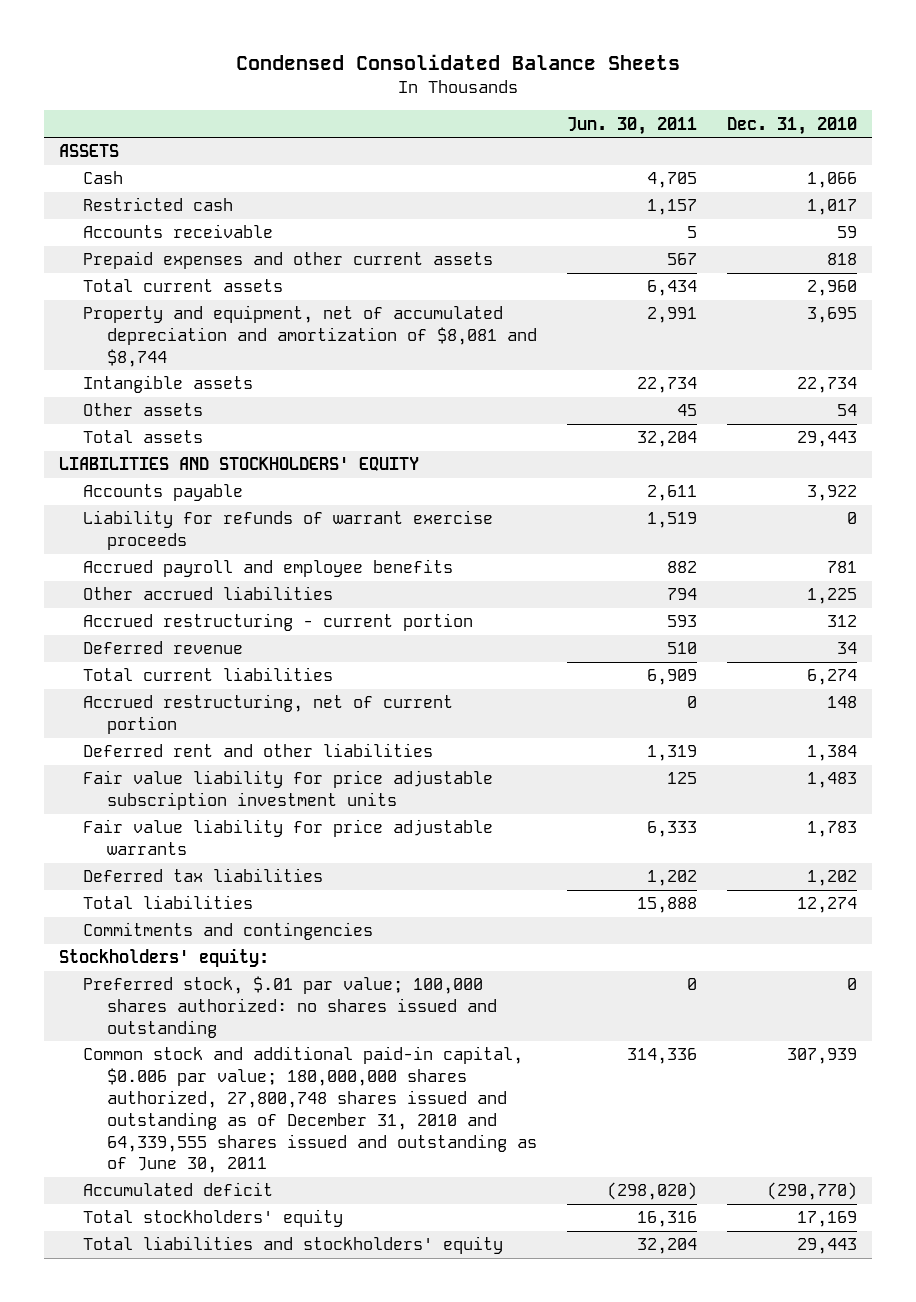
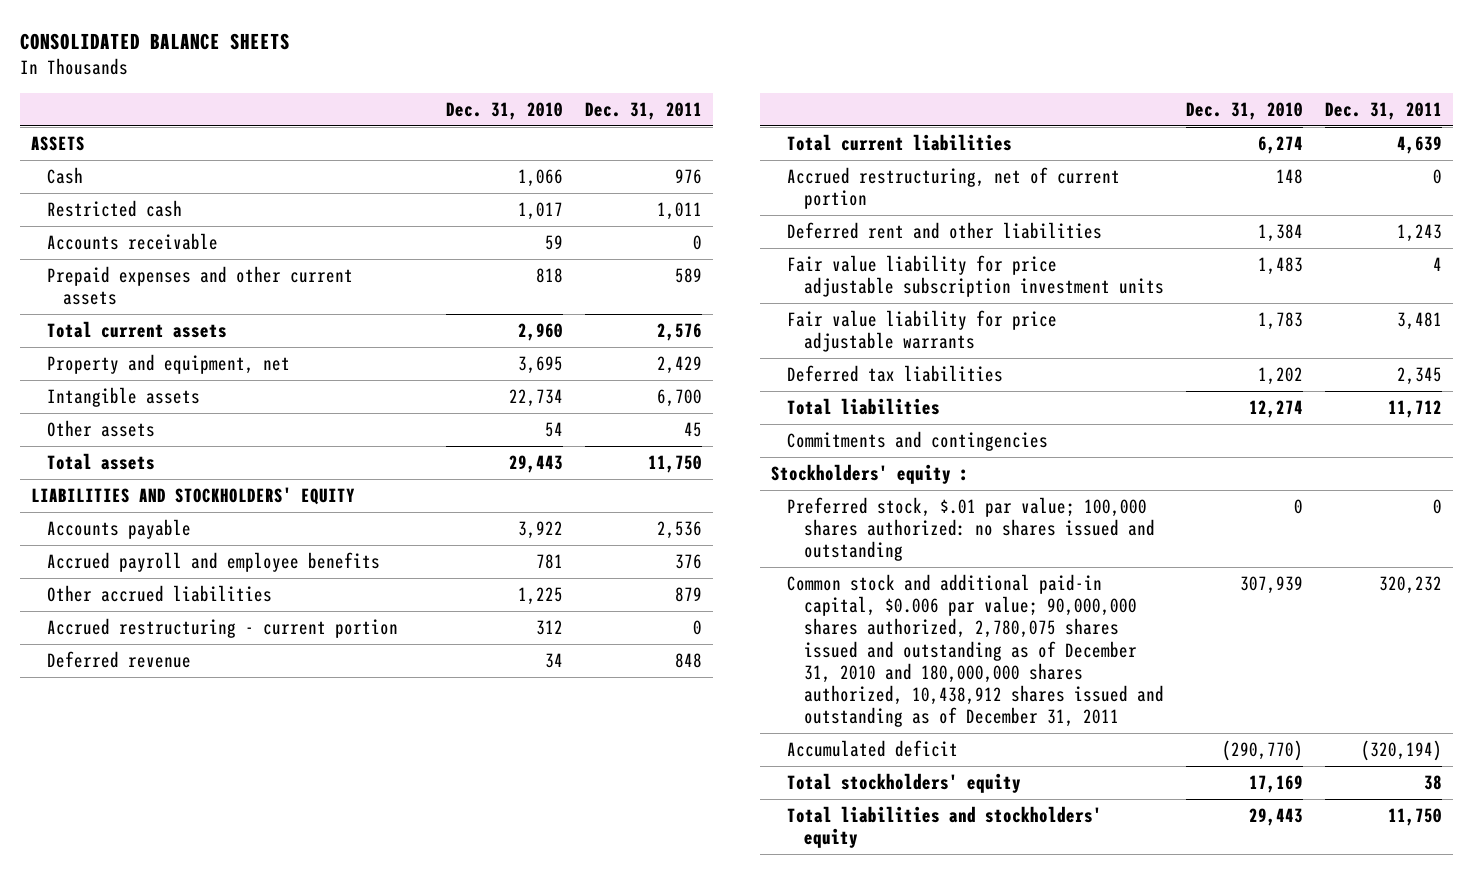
- Condensed Consolidated Balance Sheets
+ CONSOLIDATED BALANCE SHEETS
- | Jun. 30, 2011 | Dec. 31, 2010
+ | Dec. 31, 2010 | Dec. 31, 2011
- Property and equipment, net of accumulated depreciation and amortization of $8,081 and $8,744 | 2,991 | 3,695
+ Property and equipment, net | 3,695 | 2,429
- Liability for refunds of warrant exercise proceeds | 1,519 | 0
- Stockholders' equity:
+ Stockholders' equity :
- Common stock and additional paid-in capital, $0.006 par value; 180,000,000 shares authorized, 27,800,748 shares issued and outstanding as of December 31, 2010 and 64,339,555 shares issued and outstanding as of June 30, 2011 | 314,336 | 307,939
+ Common stock and additional paid-in capital, $0.006 par value; 90,000,000 shares authorized, 2,780,075 shares issued and outstanding as of December 31, 2010 and 180,000,000 shares authorized, 10,438,912 shares issued and outstanding as of December 31, 2011 | 307,939 | 320,232

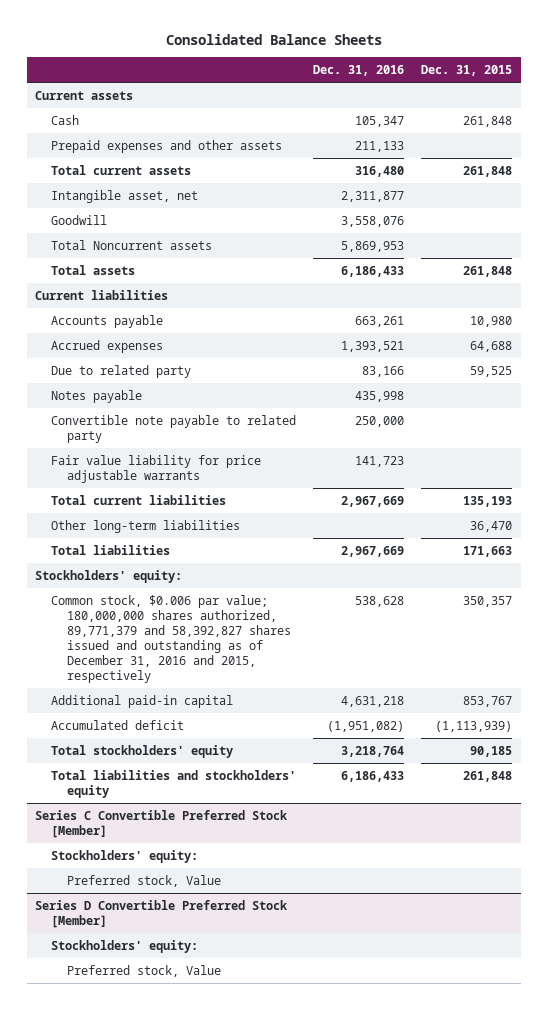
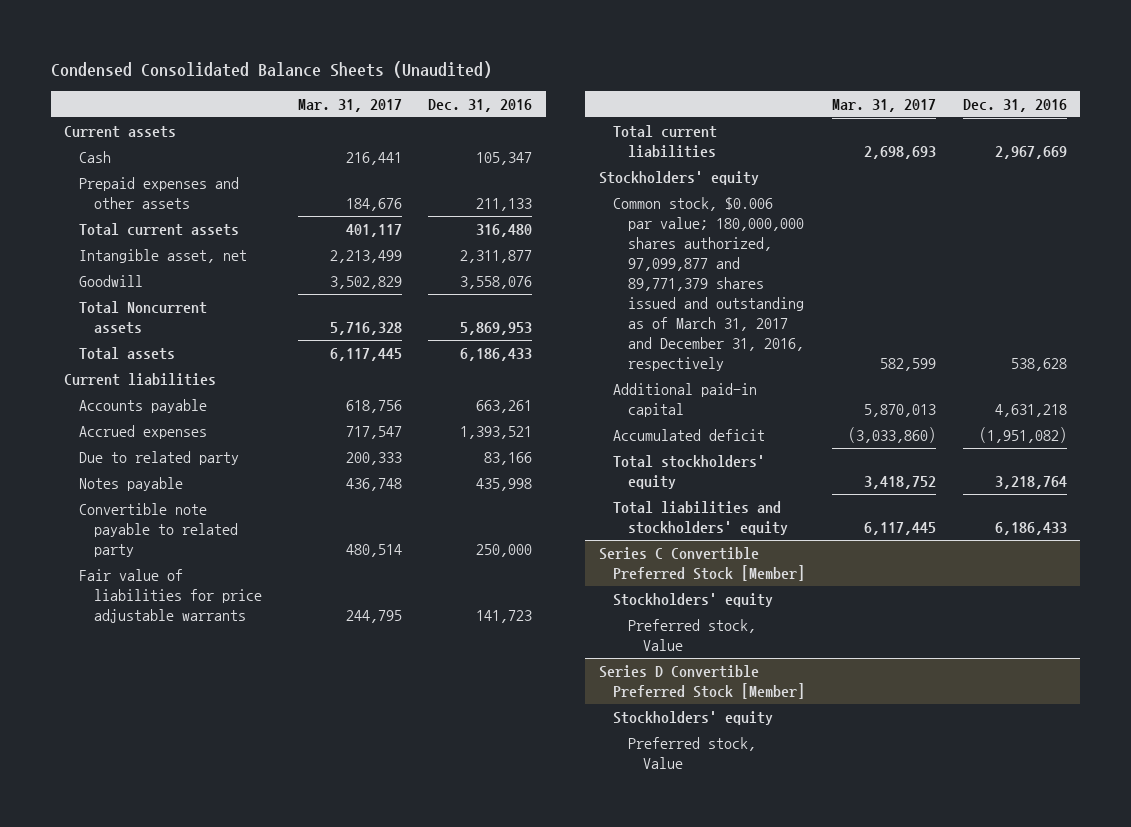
- Consolidated Balance Sheets
+ Condensed Consolidated Balance Sheets (Unaudited)
- | Dec. 31, 2016 | Dec. 31, 2015
+ | Mar. 31, 2017 | Dec. 31, 2016
- Fair value liability for price adjustable warrants | 141,723 |
+ Fair value of liabilities for price adjustable warrants | 244,795 | 141,723
- Other long-term liabilities | | 36,470
- Total liabilities | 2,967,669 | 171,663
- Stockholders' equity:
- Common stock, $0.006 par value; 180,000,000 shares authorized, 89,771,379 and 58,392,827 shares issued and outstanding as of December 31, 2016 and 2015, respectively | 538,628 | 350,357
+ Stockholders' equity
+ Common stock, $0.006 par value; 180,000,000 shares authorized, 97,099,877 and 89,771,379 shares issued and outstanding as of March 31, 2017 and December 31, 2016, respectively | 582,599 | 538,628
@ Series C Convertible Preferred Stock [Member]
- Stockholders' equity:
+ Stockholders' equity
@ Series D Convertible Preferred Stock [Member]
- Stockholders' equity:
+ Stockholders' equity

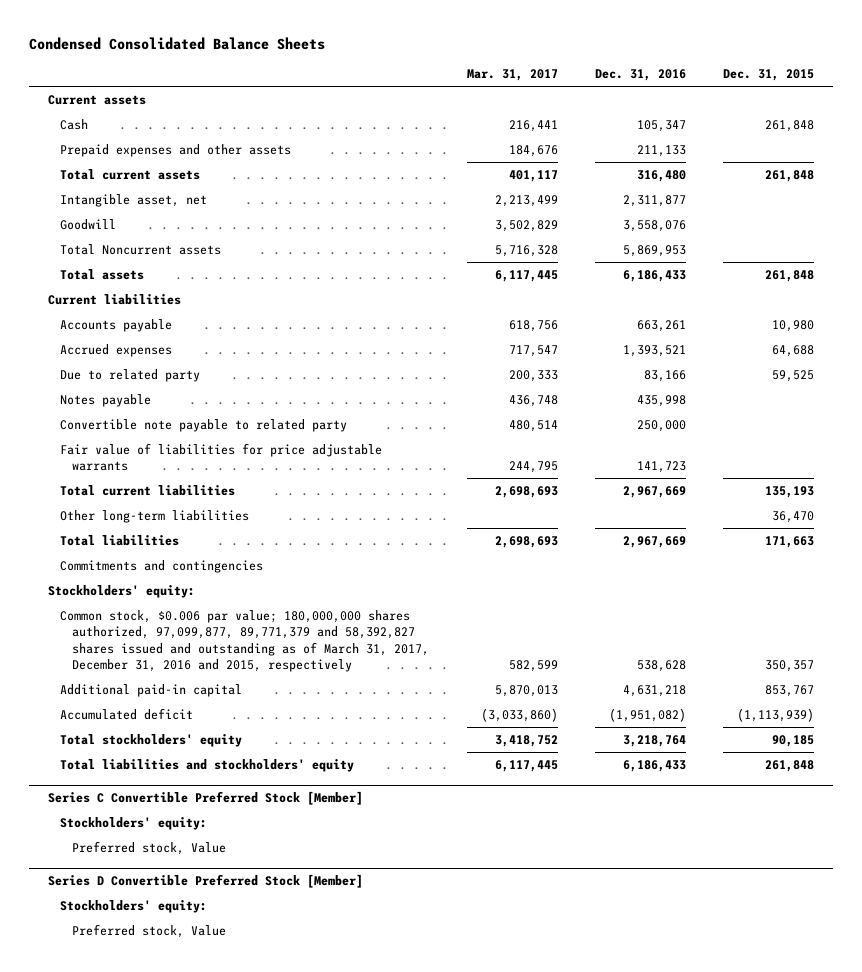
- Condensed Consolidated Balance Sheets (Unaudited)
+ Condensed Consolidated Balance Sheets
- | Mar. 31, 2017 | Dec. 31, 2016
+ | Mar. 31, 2017 | Dec. 31, 2016 | Dec. 31, 2015
- Stockholders' equity
- Common stock, $0.006 par value; 180,000,000 shares authorized, 97,099,877 and 89,771,379 shares issued and outstanding as of March 31, 2017 and December 31, 2016, respectively | 582,599 | 538,628
+ Other long-term liabilities | | | 36,470
+ Total liabilities | 2,698,693 | 2,967,669 | 171,663
+ Commitments and contingencies
+ Stockholders' equity:
+ Common stock, $0.006 par value; 180,000,000 shares authorized, 97,099,877, 89,771,379 and 58,392,827 shares issued and outstanding as of March 31, 2017, December 31, 2016 and 2015, respectively | 582,599 | 538,628 | 350,357
@ Series C Convertible Preferred Stock [Member]
- Stockholders' equity
+ Stockholders' equity:
@ Series D Convertible Preferred Stock [Member]
- Stockholders' equity
+ Stockholders' equity:

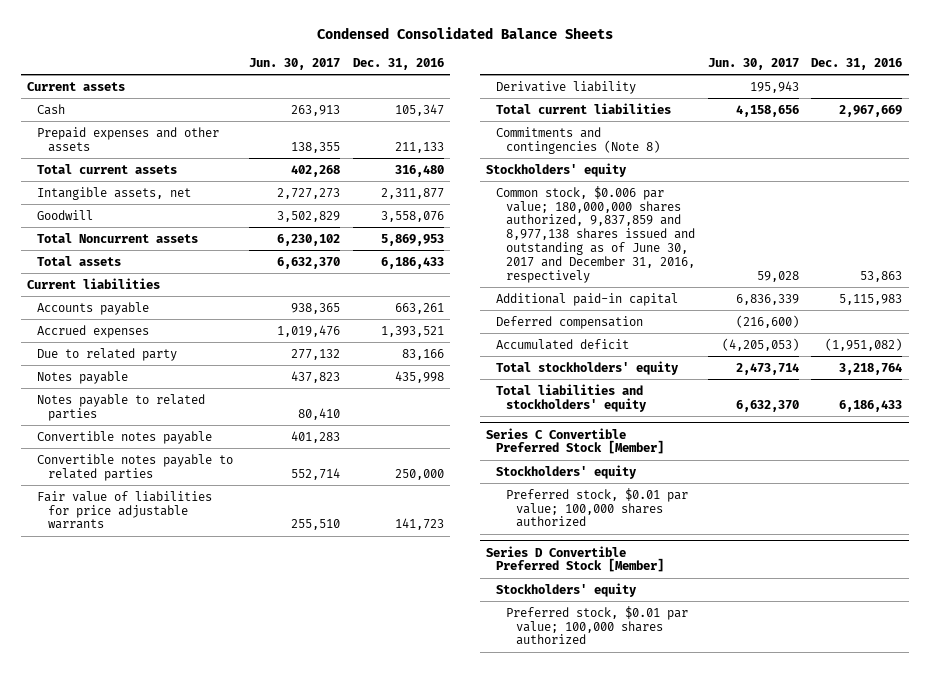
- | Mar. 31, 2017 | Dec. 31, 2016 | Dec. 31, 2015
+ | Jun. 30, 2017 | Dec. 31, 2016
- Intangible asset, net | 2,213,499 | 2,311,877 |
+ Intangible assets, net | 2,727,273 | 2,311,877
- Convertible note payable to related party | 480,514 | 250,000 |
+ Notes payable to related parties | 80,410 |
+ Convertible notes payable | 401,283 |
+ Convertible notes payable to related parties | 552,714 | 250,000
+ Derivative liability | 195,943 |
- Other long-term liabilities | | | 36,470
- Total liabilities | 2,698,693 | 2,967,669 | 171,663
- Commitments and contingencies
- Stockholders' equity:
- Common stock, $0.006 par value; 180,000,000 shares authorized, 97,099,877, 89,771,379 and 58,392,827 shares issued and outstanding as of March 31, 2017, December 31, 2016 and 2015, respectively | 582,599 | 538,628 | 350,357
- Additional paid-in capital | 5,870,013 | 4,631,218 | 853,767
+ Commitments and contingencies (Note 8)
+ Stockholders' equity
+ Common stock, $0.006 par value; 180,000,000 shares authorized, 9,837,859 and 8,977,138 shares issued and outstanding as of June 30, 2017 and December 31, 2016, respectively | 59,028 | 53,863
+ Additional paid-in capital | 6,836,339 | 5,115,983
+ Deferred compensation | (216,600) |
@ Series C Convertible Preferred Stock [Member]
- Stockholders' equity:
- Preferred stock, Value
+ Stockholders' equity
+ Preferred stock, $0.01 par value; 100,000 shares authorized
@ Series D Convertible Preferred Stock [Member]
- Stockholders' equity:
- Preferred stock, Value
+ Stockholders' equity
+ Preferred stock, $0.01 par value; 100,000 shares authorized

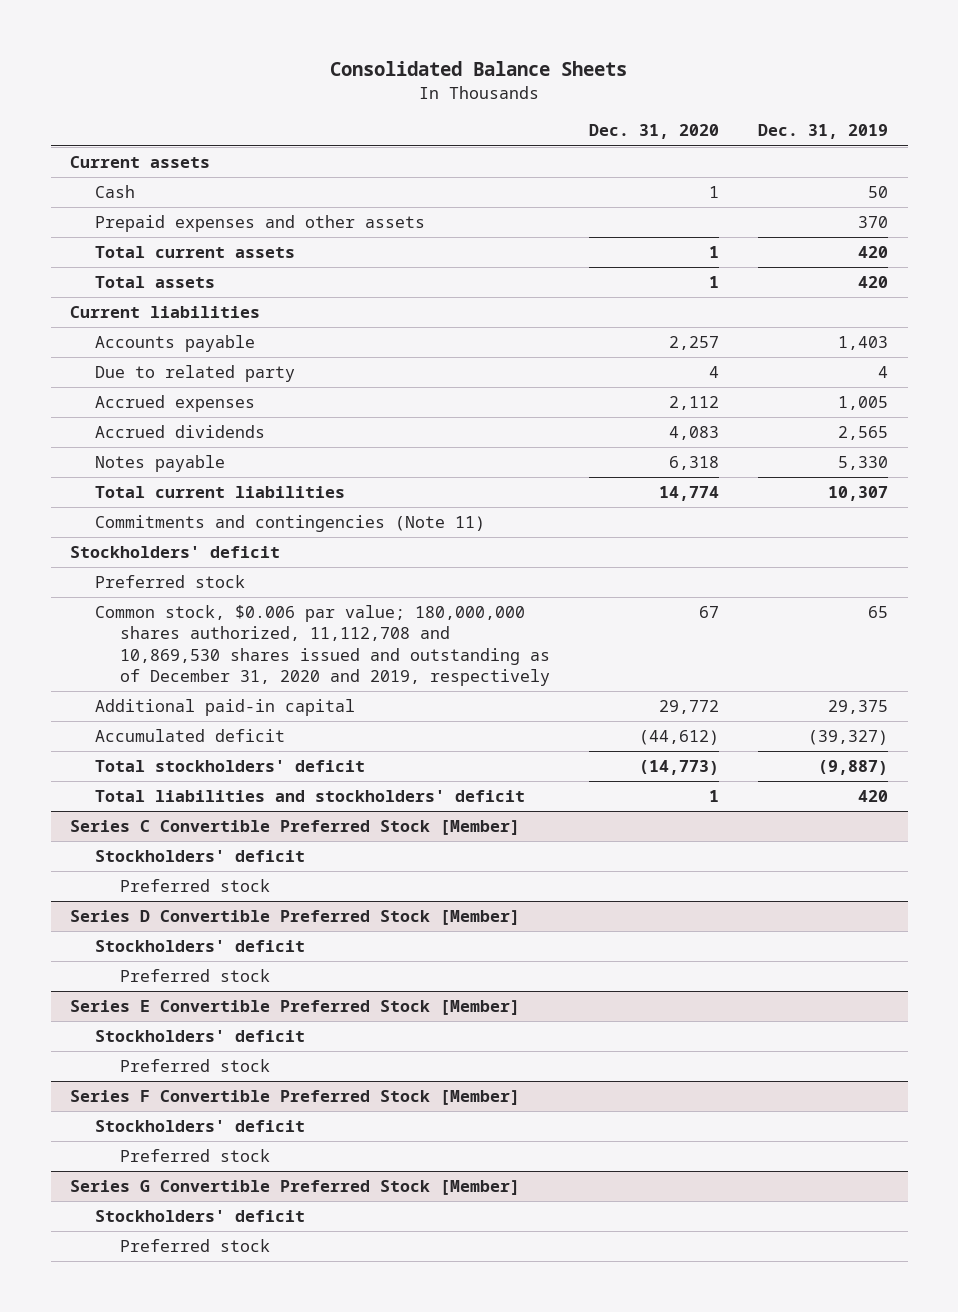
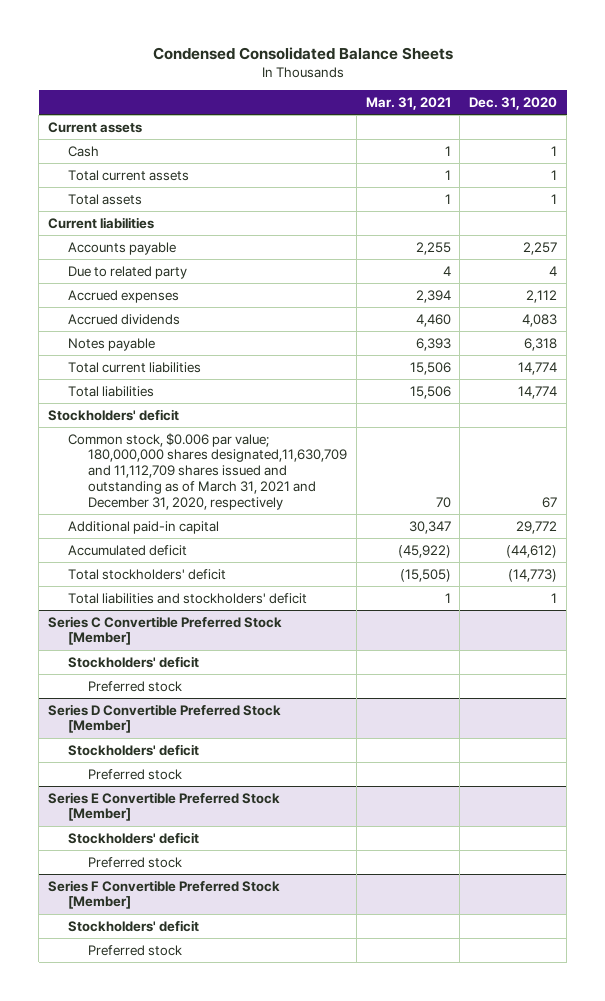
- Consolidated Balance Sheets
+ Condensed Consolidated Balance Sheets
- | Dec. 31, 2020 | Dec. 31, 2019
+ | Mar. 31, 2021 | Dec. 31, 2020
- Prepaid expenses and other assets | | 370
- Commitments and contingencies (Note 11)
+ Total liabilities | 15,506 | 14,774
- Preferred stock
- Common stock, $0.006 par value; 180,000,000 shares authorized, 11,112,708 and 10,869,530 shares issued and outstanding as of December 31, 2020 and 2019, respectively | 67 | 65
+ Common stock, $0.006 par value; 180,000,000 shares designated,11,630,709 and 11,112,709 shares issued and outstanding as of March 31, 2021 and December 31, 2020, respectively | 70 | 67
- Series G Convertible Preferred Stock [Member]
- Stockholders' deficit
- Preferred stock

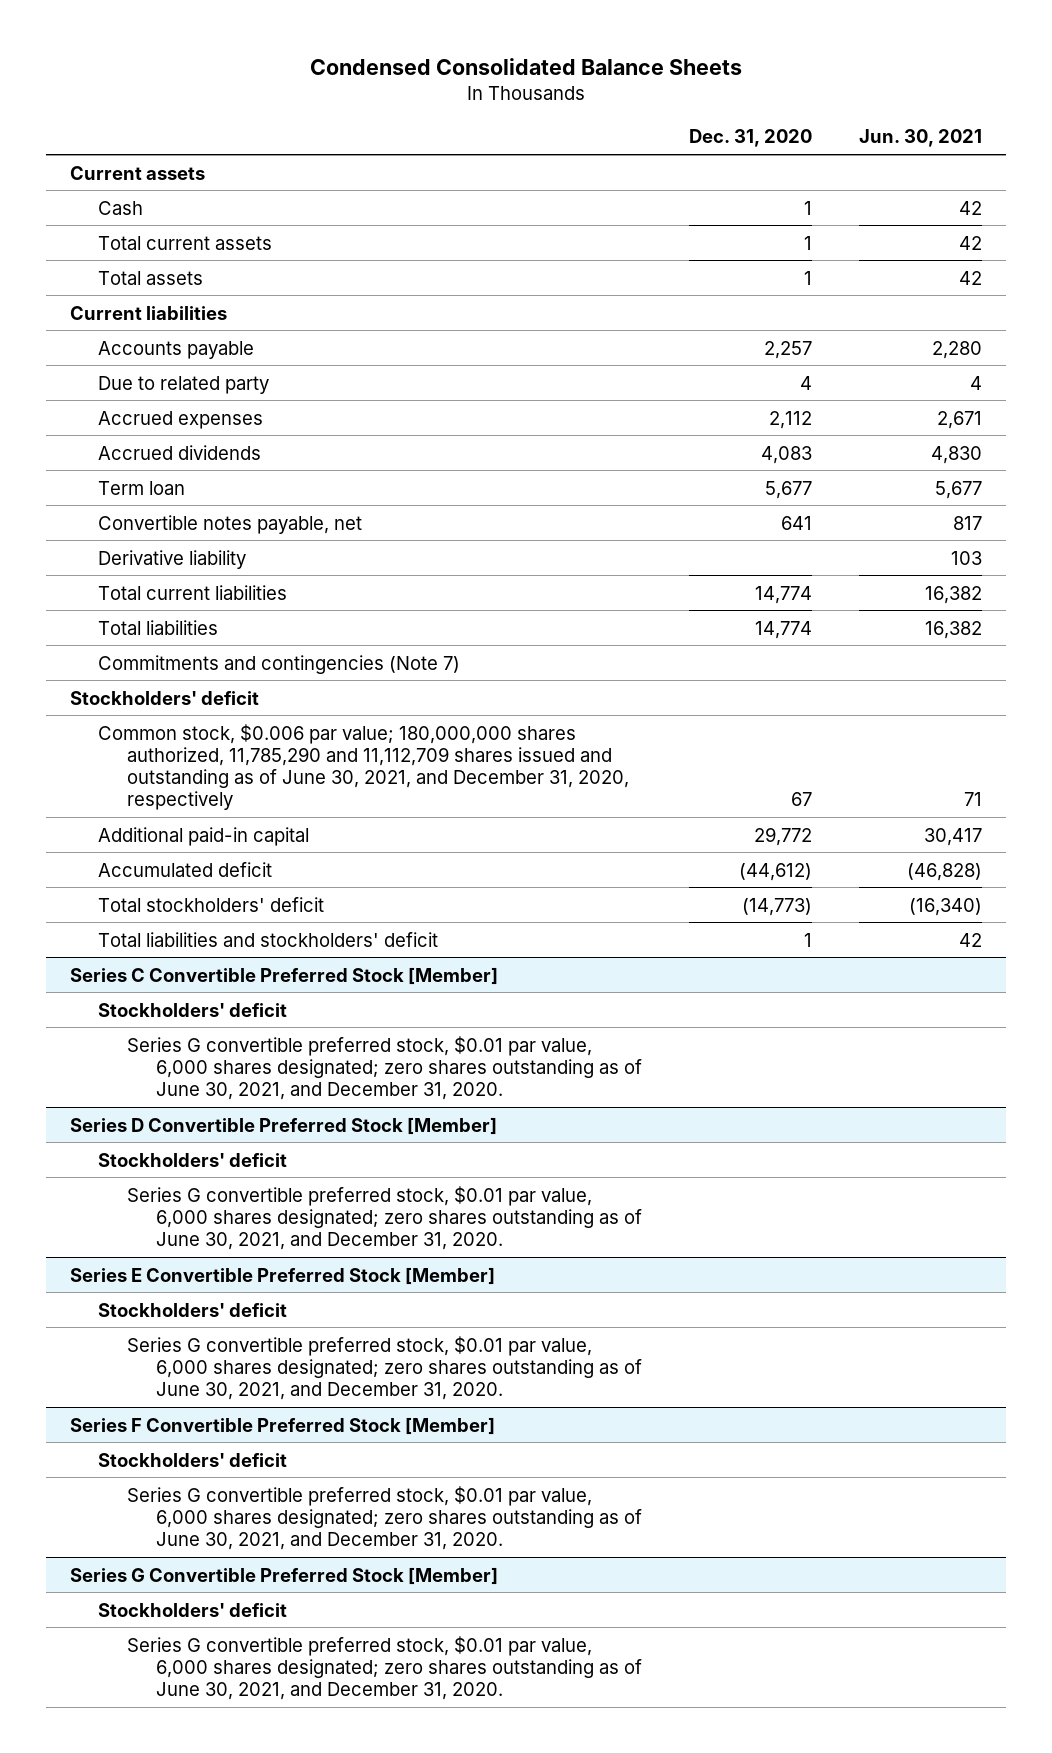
- | Mar. 31, 2021 | Dec. 31, 2020
+ | Dec. 31, 2020 | Jun. 30, 2021
- Notes payable | 6,393 | 6,318
+ Term loan | 5,677 | 5,677
+ Convertible notes payable, net | 641 | 817
+ Derivative liability | | 103
+ Commitments and contingencies (Note 7)
- Common stock, $0.006 par value; 180,000,000 shares designated,11,630,709 and 11,112,709 shares issued and outstanding as of March 31, 2021 and December 31, 2020, respectively | 70 | 67
+ Common stock, $0.006 par value; 180,000,000 shares authorized, 11,785,290 and 11,112,709 shares issued and outstanding as of June 30, 2021, and December 31, 2020, respectively | 67 | 71
@ Series C Convertible Preferred Stock [Member]
- Preferred stock
+ Series G convertible preferred stock, $0.01 par value, 6,000 shares designated; zero shares outstanding as of June 30, 2021, and December 31, 2020.
@ Series D Convertible Preferred Stock [Member]
- Preferred stock
+ Series G convertible preferred stock, $0.01 par value, 6,000 shares designated; zero shares outstanding as of June 30, 2021, and December 31, 2020.
@ Series E Convertible Preferred Stock [Member]
- Preferred stock
+ Series G convertible preferred stock, $0.01 par value, 6,000 shares designated; zero shares outstanding as of June 30, 2021, and December 31, 2020.
@ Series F Convertible Preferred Stock [Member]
- Preferred stock
+ Series G convertible preferred stock, $0.01 par value, 6,000 shares designated; zero shares outstanding as of June 30, 2021, and December 31, 2020.
+ Series G Convertible Preferred Stock [Member]
+ Stockholders' deficit
+ Series G convertible preferred stock, $0.01 par value, 6,000 shares designated; zero shares outstanding as of June 30, 2021, and December 31, 2020.

